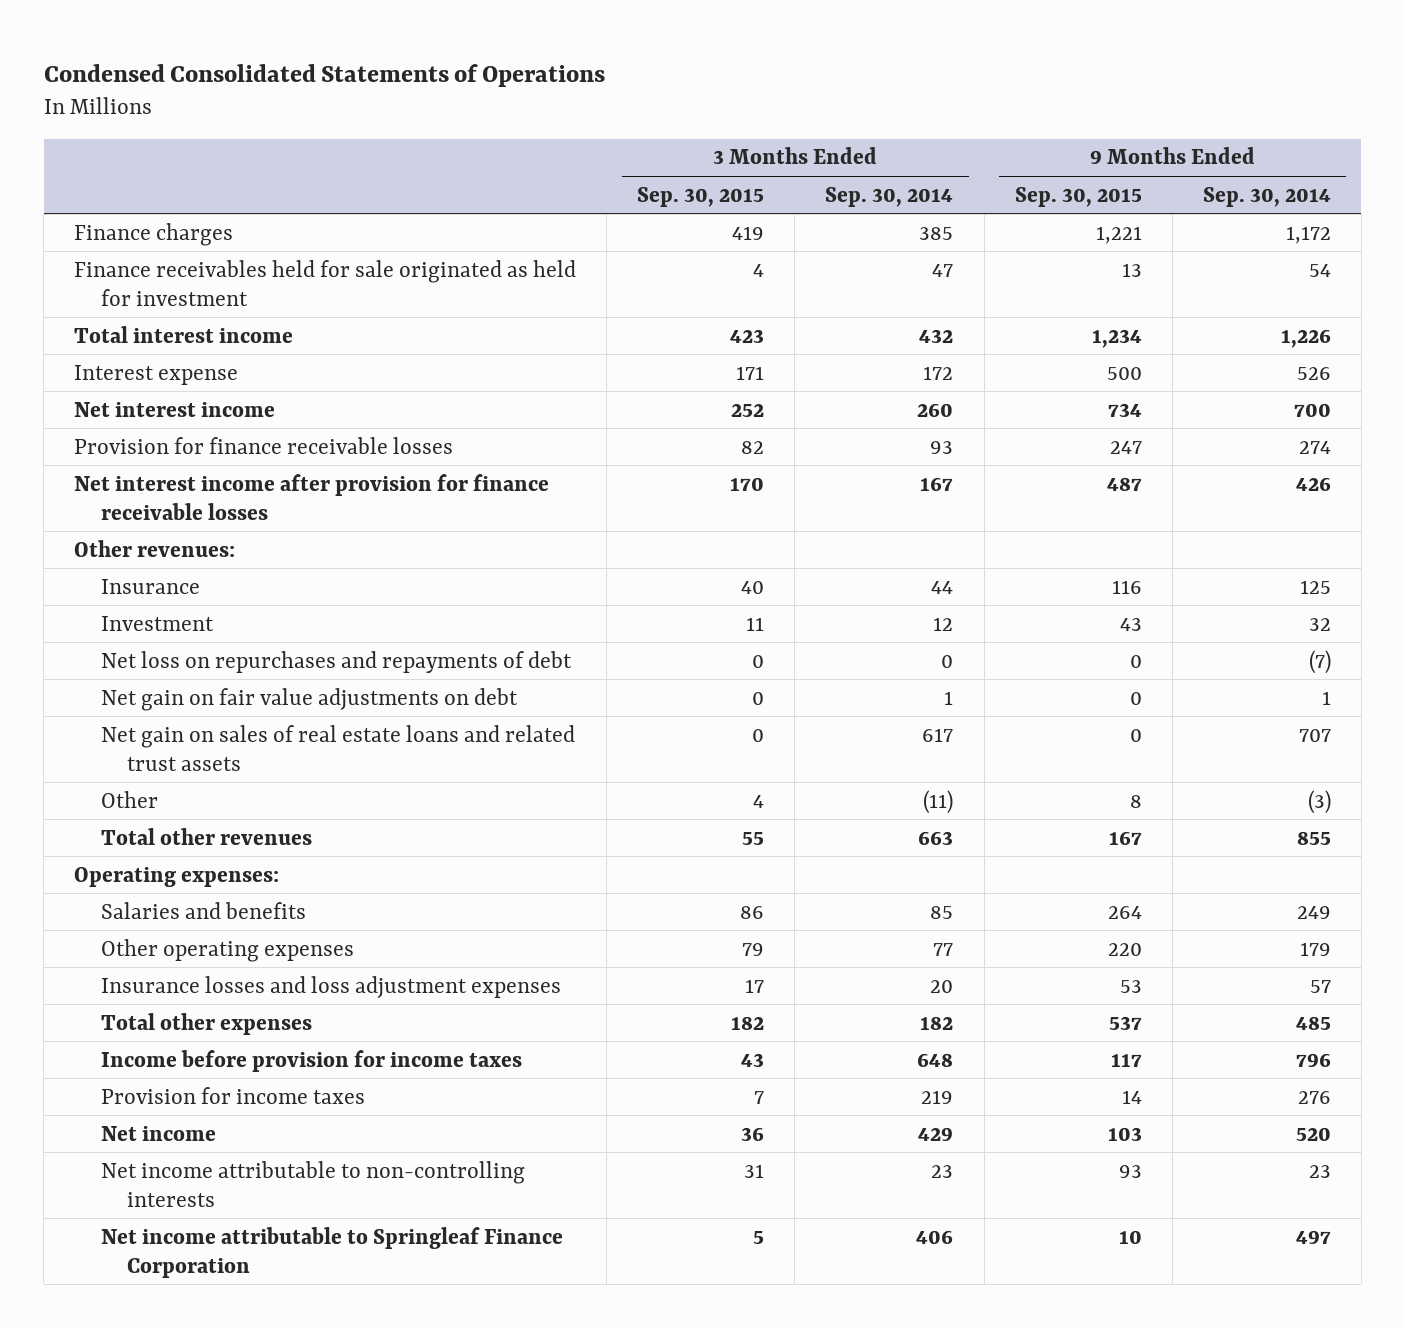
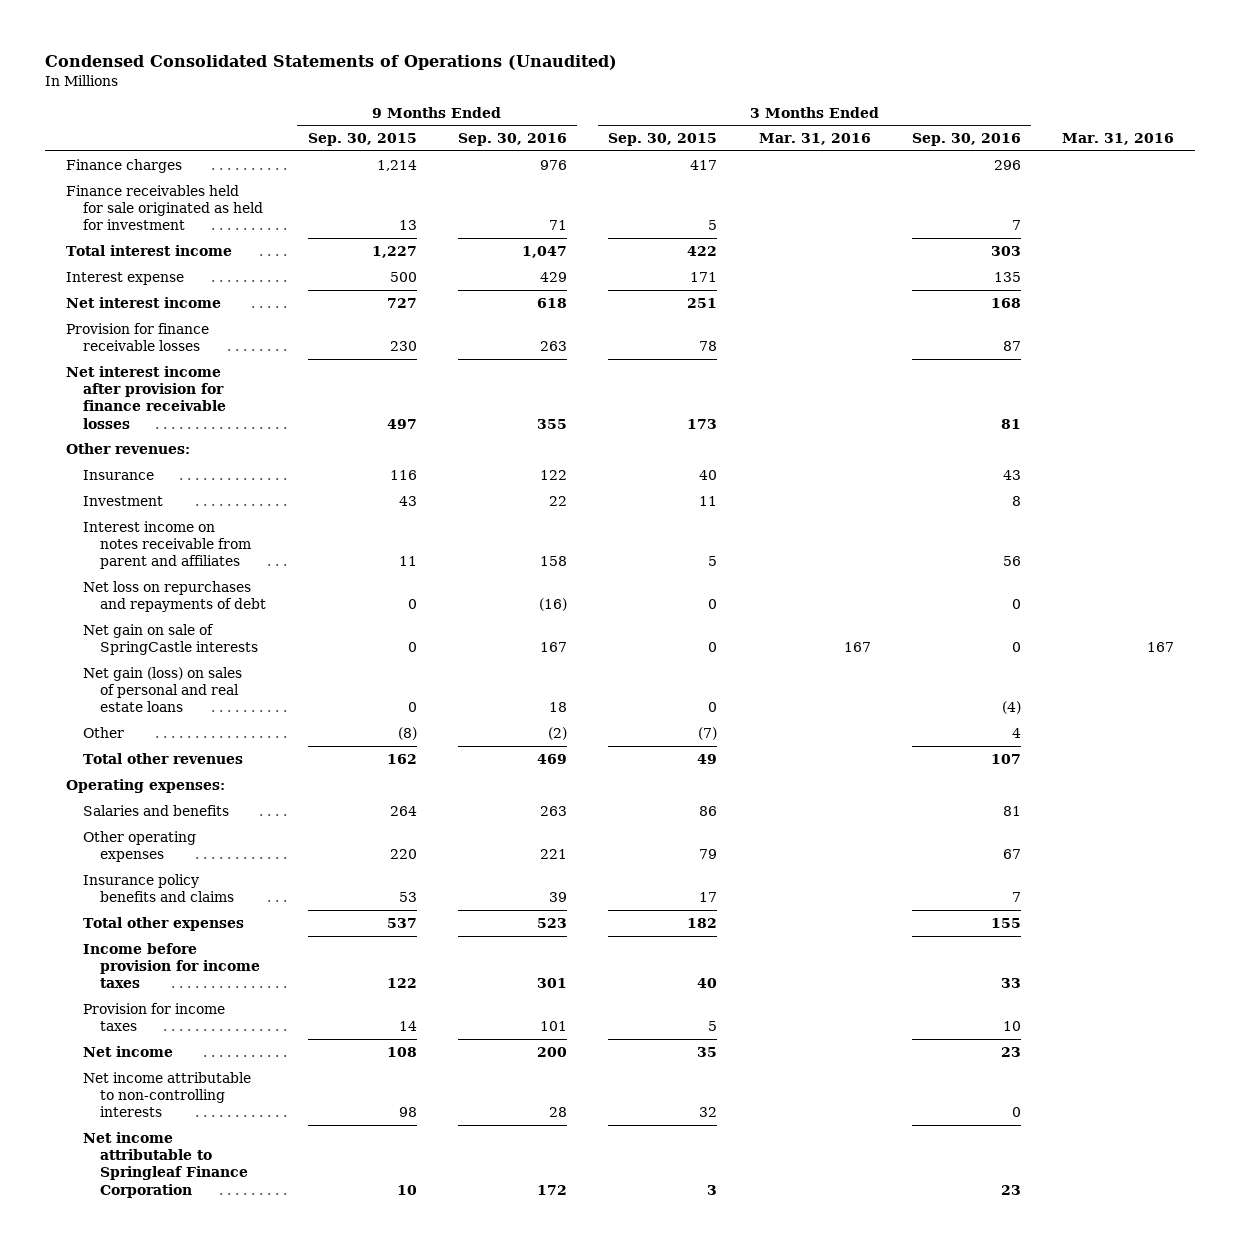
- Condensed Consolidated Statements of Operations
+ Condensed Consolidated Statements of Operations (Unaudited)
- | 3 Months Ended Sep. 30, 2015 | 3 Months Ended Sep. 30, 2014 | 9 Months Ended Sep. 30, 2015 | 9 Months Ended Sep. 30, 2014
+ | 9 Months Ended Sep. 30, 2015 | 9 Months Ended Sep. 30, 2016 | 3 Months Ended Sep. 30, 2015 | 3 Months Ended Mar. 31, 2016 | 3 Months Ended Sep. 30, 2016 | Mar. 31, 2016
- Finance charges | 419 | 385 | 1,221 | 1,172
- Finance receivables held for sale originated as held for investment | 4 | 47 | 13 | 54
- Total interest income | 423 | 432 | 1,234 | 1,226
+ Finance charges | 1,214 | 976 | 417 | | 296 |
+ Finance receivables held for sale originated as held for investment | 13 | 71 | 5 | | 7 |
+ Total interest income | 1,227 | 1,047 | 422 | | 303 |
- Net interest income | 252 | 260 | 734 | 700
- Provision for finance receivable losses | 82 | 93 | 247 | 274
- Net interest income after provision for finance receivable losses | 170 | 167 | 487 | 426
+ Net interest income | 727 | 618 | 251 | | 168 |
+ Provision for finance receivable losses | 230 | 263 | 78 | | 87 |
+ Net interest income after provision for finance receivable losses | 497 | 355 | 173 | | 81 |
+ Interest income on notes receivable from parent and affiliates | 11 | 158 | 5 | | 56 |
- Net gain on fair value adjustments on debt | 0 | 1 | 0 | 1
- Net gain on sales of real estate loans and related trust assets | 0 | 617 | 0 | 707
- Other | 4 | (11) | 8 | (3)
- Total other revenues | 55 | 663 | 167 | 855
+ Net gain on sale of SpringCastle interests | 0 | 167 | 0 | 167 | 0 | 167
+ Net gain (loss) on sales of personal and real estate loans | 0 | 18 | 0 | | (4) |
+ Other | (8) | (2) | (7) | | 4 |
+ Total other revenues | 162 | 469 | 49 | | 107 |
- Insurance losses and loss adjustment expenses | 17 | 20 | 53 | 57
+ Insurance policy benefits and claims | 53 | 39 | 17 | | 7 |
- Income before provision for income taxes | 43 | 648 | 117 | 796
- Provision for income taxes | 7 | 219 | 14 | 276
- Net income | 36 | 429 | 103 | 520
- Net income attributable to non-controlling interests | 31 | 23 | 93 | 23
- Net income attributable to Springleaf Finance Corporation | 5 | 406 | 10 | 497
+ Income before provision for income taxes | 122 | 301 | 40 | | 33 |
+ Provision for income taxes | 14 | 101 | 5 | | 10 |
+ Net income | 108 | 200 | 35 | | 23 |
+ Net income attributable to non-controlling interests | 98 | 28 | 32 | | 0 |
+ Net income attributable to Springleaf Finance Corporation | 10 | 172 | 3 | | 23 |

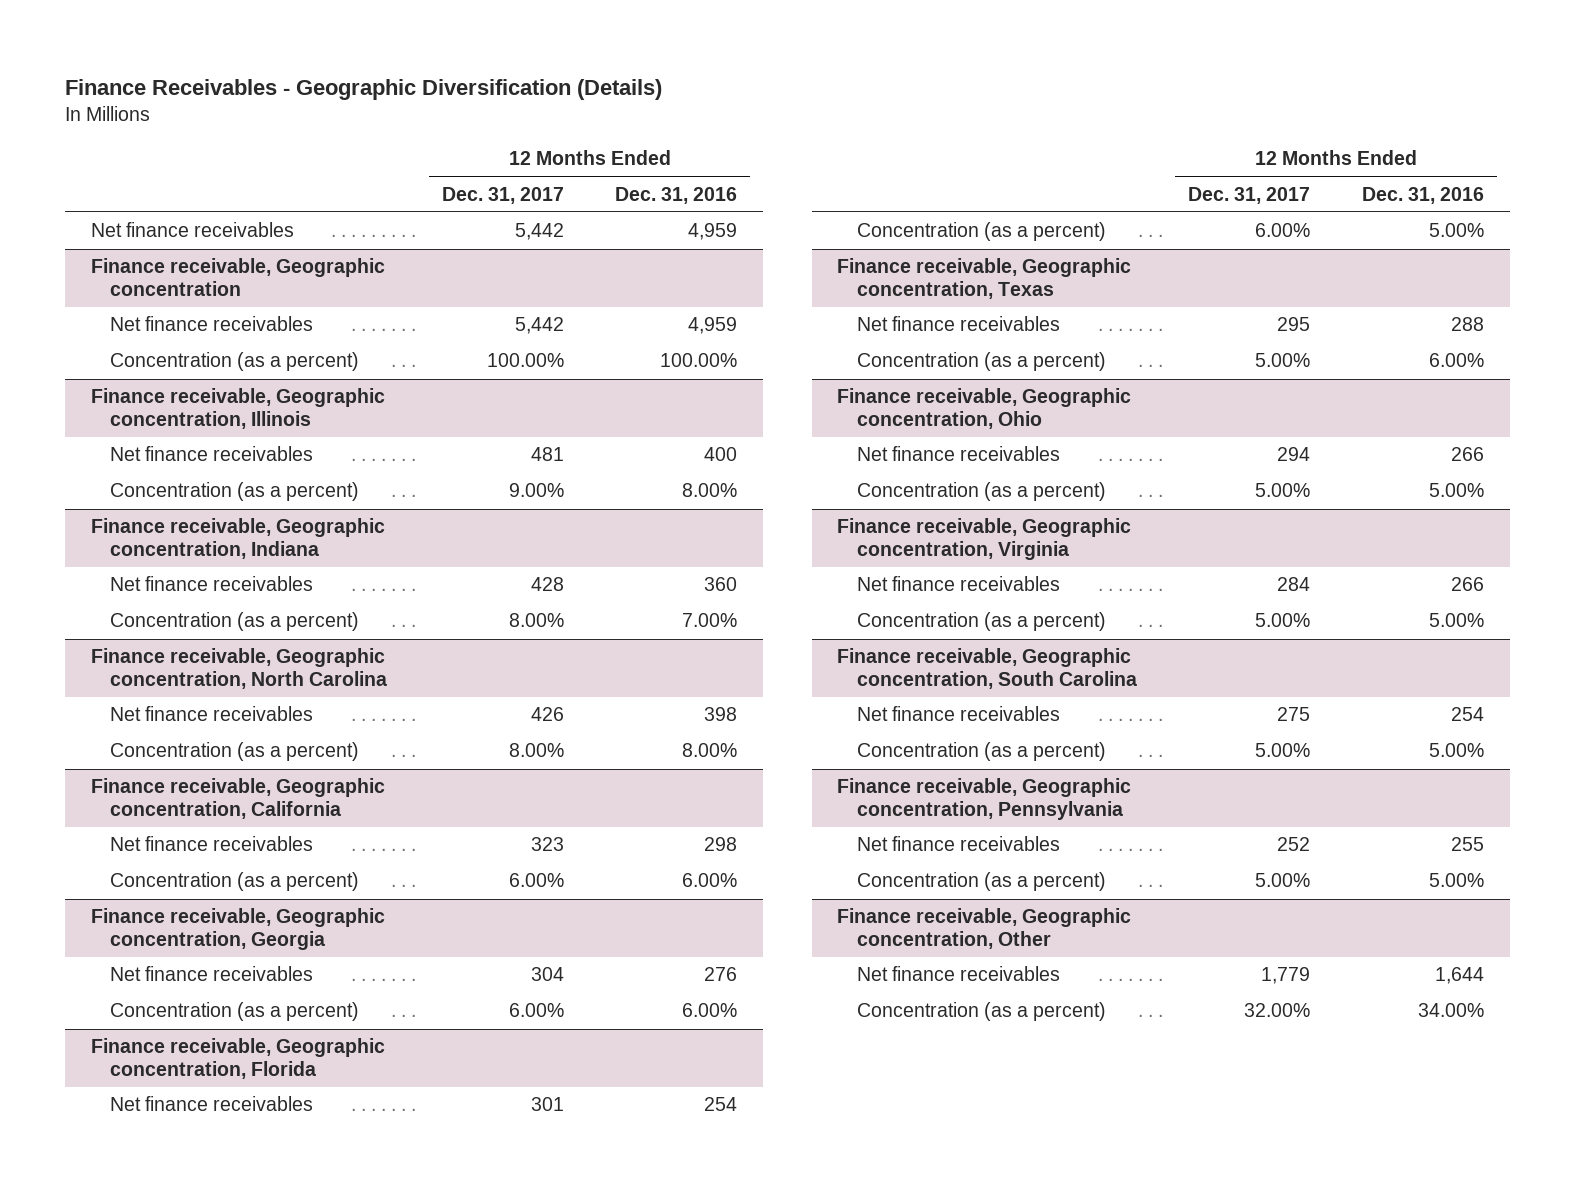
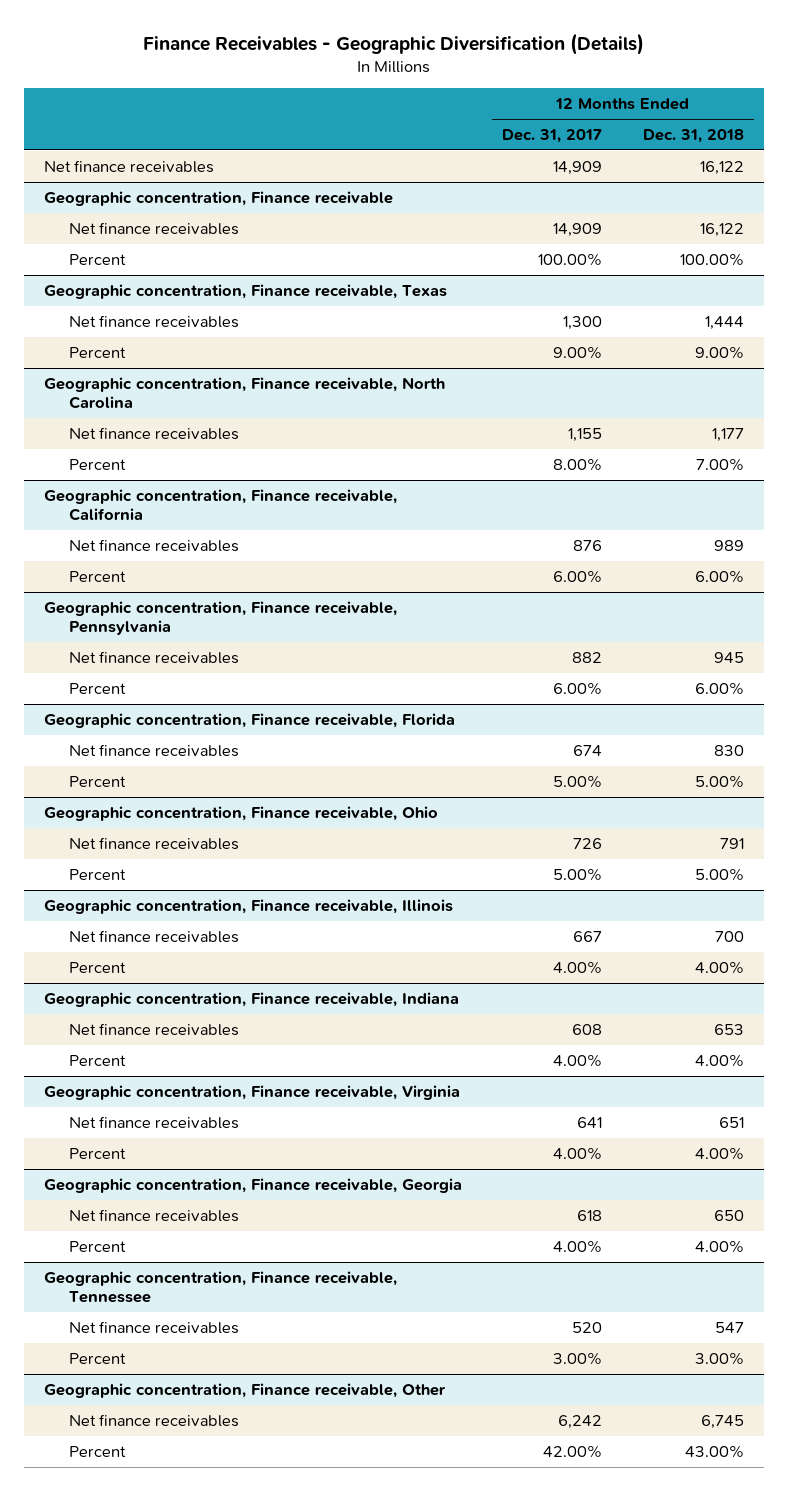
- | 12 Months Ended Dec. 31, 2017 | 12 Months Ended Dec. 31, 2016
+ | 12 Months Ended Dec. 31, 2017 | 12 Months Ended Dec. 31, 2018
- Net finance receivables | 5,442 | 4,959
- Finance receivable, Geographic concentration
- Net finance receivables | 5,442 | 4,959
- Concentration (as a percent) | 100.00% | 100.00%
- Finance receivable, Geographic concentration, Illinois
- Net finance receivables | 481 | 400
- Concentration (as a percent) | 9.00% | 8.00%
- Finance receivable, Geographic concentration, Indiana
- Net finance receivables | 428 | 360
- Concentration (as a percent) | 8.00% | 7.00%
- Finance receivable, Geographic concentration, North Carolina
- Net finance receivables | 426 | 398
- Concentration (as a percent) | 8.00% | 8.00%
- Finance receivable, Geographic concentration, California
- Net finance receivables | 323 | 298
- Concentration (as a percent) | 6.00% | 6.00%
- Finance receivable, Geographic concentration, Georgia
- Net finance receivables | 304 | 276
- Concentration (as a percent) | 6.00% | 6.00%
- Finance receivable, Geographic concentration, Florida
- Net finance receivables | 301 | 254
- Concentration (as a percent) | 6.00% | 5.00%
- Finance receivable, Geographic concentration, Texas
- Net finance receivables | 295 | 288
- Concentration (as a percent) | 5.00% | 6.00%
- Finance receivable, Geographic concentration, Ohio
- Net finance receivables | 294 | 266
- Concentration (as a percent) | 5.00% | 5.00%
- Finance receivable, Geographic concentration, Virginia
- Net finance receivables | 284 | 266
- Concentration (as a percent) | 5.00% | 5.00%
- Finance receivable, Geographic concentration, South Carolina
- Net finance receivables | 275 | 254
- Concentration (as a percent) | 5.00% | 5.00%
- Finance receivable, Geographic concentration, Pennsylvania
- Net finance receivables | 252 | 255
- Concentration (as a percent) | 5.00% | 5.00%
- Finance receivable, Geographic concentration, Other
- Net finance receivables | 1,779 | 1,644
- Concentration (as a percent) | 32.00% | 34.00%
+ Net finance receivables | 14,909 | 16,122
+ Geographic concentration, Finance receivable
+ Net finance receivables | 14,909 | 16,122
+ Percent | 100.00% | 100.00%
+ Geographic concentration, Finance receivable, Texas
+ Net finance receivables | 1,300 | 1,444
+ Percent | 9.00% | 9.00%
+ Geographic concentration, Finance receivable, North Carolina
+ Net finance receivables | 1,155 | 1,177
+ Percent | 8.00% | 7.00%
+ Geographic concentration, Finance receivable, California
+ Net finance receivables | 876 | 989
+ Percent | 6.00% | 6.00%
+ Geographic concentration, Finance receivable, Pennsylvania
+ Net finance receivables | 882 | 945
+ Percent | 6.00% | 6.00%
+ Geographic concentration, Finance receivable, Florida
+ Net finance receivables | 674 | 830
+ Percent | 5.00% | 5.00%
+ Geographic concentration, Finance receivable, Ohio
+ Net finance receivables | 726 | 791
+ Percent | 5.00% | 5.00%
+ Geographic concentration, Finance receivable, Illinois
+ Net finance receivables | 667 | 700
+ Percent | 4.00% | 4.00%
+ Geographic concentration, Finance receivable, Indiana
+ Net finance receivables | 608 | 653
+ Percent | 4.00% | 4.00%
+ Geographic concentration, Finance receivable, Virginia
+ Net finance receivables | 641 | 651
+ Percent | 4.00% | 4.00%
+ Geographic concentration, Finance receivable, Georgia
+ Net finance receivables | 618 | 650
+ Percent | 4.00% | 4.00%
+ Geographic concentration, Finance receivable, Tennessee
+ Net finance receivables | 520 | 547
+ Percent | 3.00% | 3.00%
+ Geographic concentration, Finance receivable, Other
+ Net finance receivables | 6,242 | 6,745
+ Percent | 42.00% | 43.00%

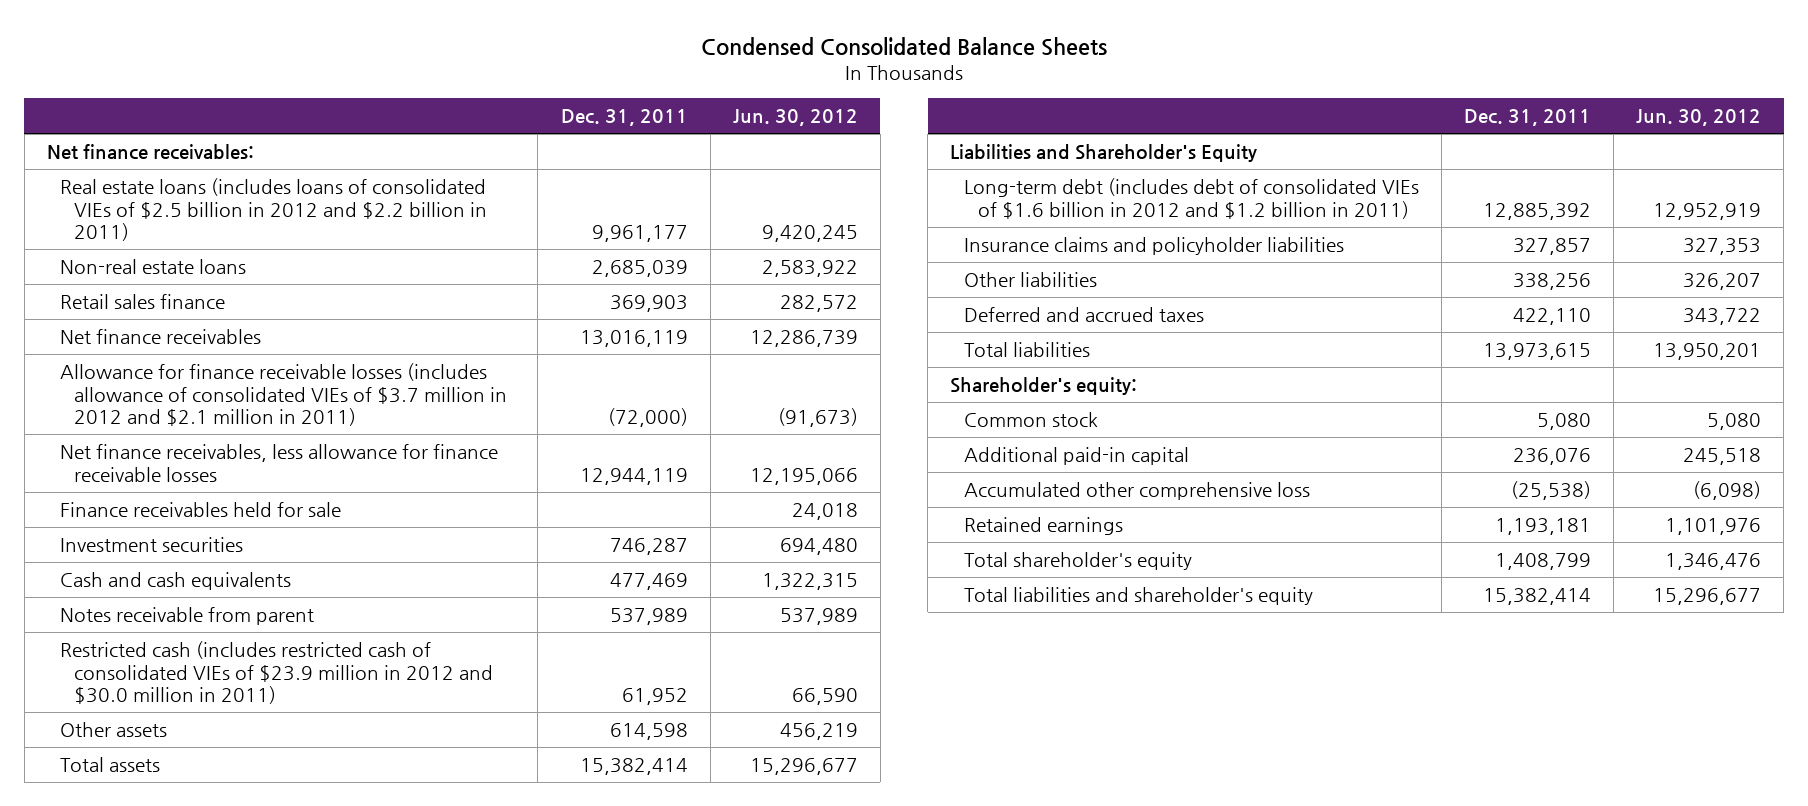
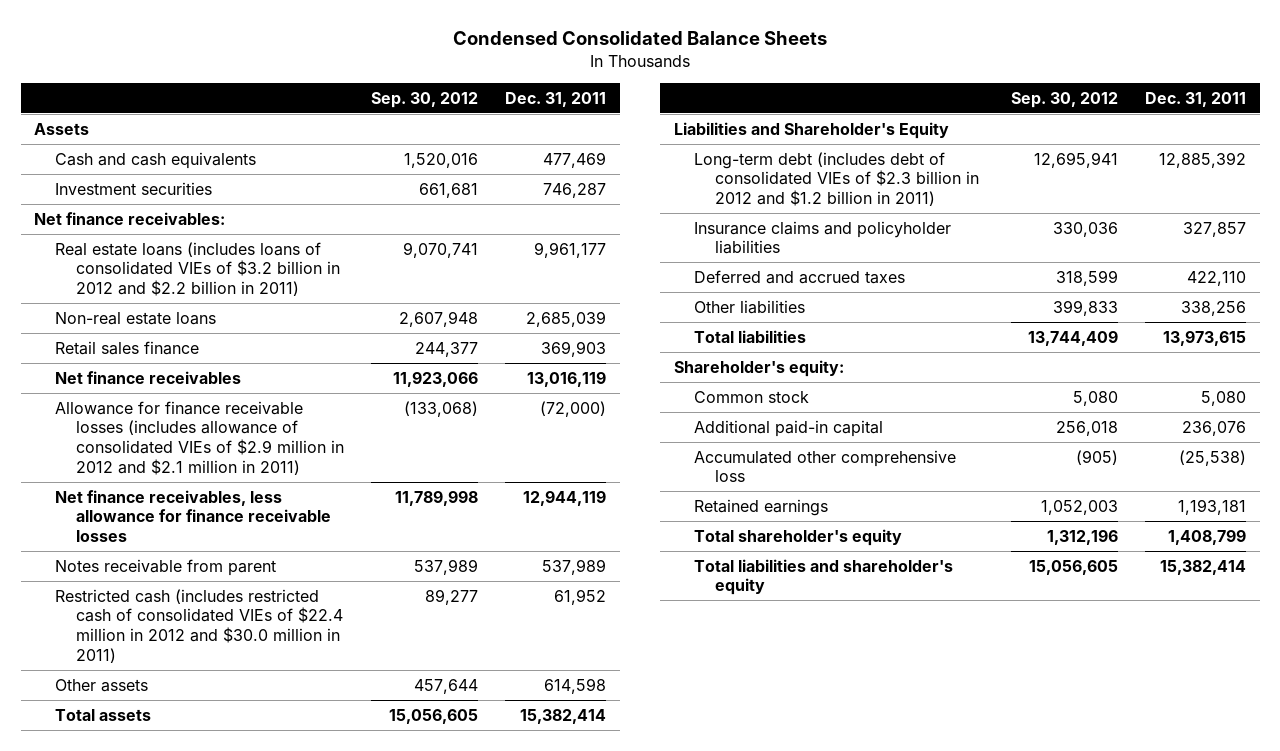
- | Dec. 31, 2011 | Jun. 30, 2012
+ | Sep. 30, 2012 | Dec. 31, 2011
+ Assets
moved up: Cash and cash equivalents | 1,520,016 | 477,469
moved up: Investment securities | 661,681 | 746,287
- Real estate loans (includes loans of consolidated VIEs of $2.5 billion in 2012 and $2.2 billion in 2011) | 9,961,177 | 9,420,245
+ Real estate loans (includes loans of consolidated VIEs of $3.2 billion in 2012 and $2.2 billion in 2011) | 9,070,741 | 9,961,177
- Allowance for finance receivable losses (includes allowance of consolidated VIEs of $3.7 million in 2012 and $2.1 million in 2011) | (72,000) | (91,673)
+ Allowance for finance receivable losses (includes allowance of consolidated VIEs of $2.9 million in 2012 and $2.1 million in 2011) | (133,068) | (72,000)
- Finance receivables held for sale | | 24,018
- Restricted cash (includes restricted cash of consolidated VIEs of $23.9 million in 2012 and $30.0 million in 2011) | 61,952 | 66,590
+ Restricted cash (includes restricted cash of consolidated VIEs of $22.4 million in 2012 and $30.0 million in 2011) | 89,277 | 61,952
- Long-term debt (includes debt of consolidated VIEs of $1.6 billion in 2012 and $1.2 billion in 2011) | 12,885,392 | 12,952,919
+ Long-term debt (includes debt of consolidated VIEs of $2.3 billion in 2012 and $1.2 billion in 2011) | 12,695,941 | 12,885,392
moved down: Other liabilities | 399,833 | 338,256

